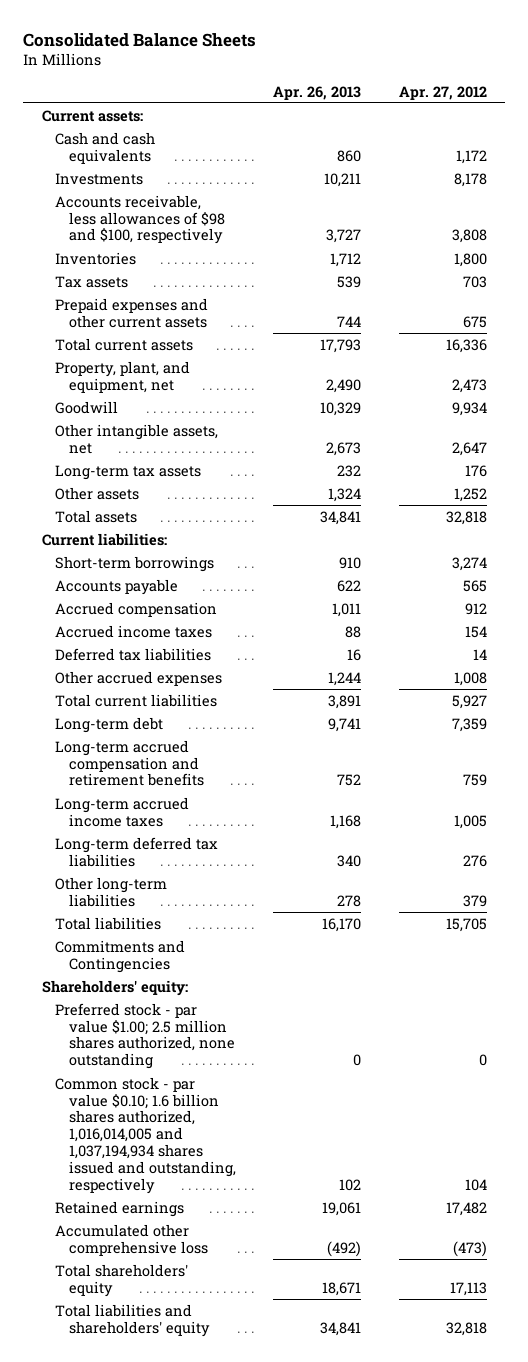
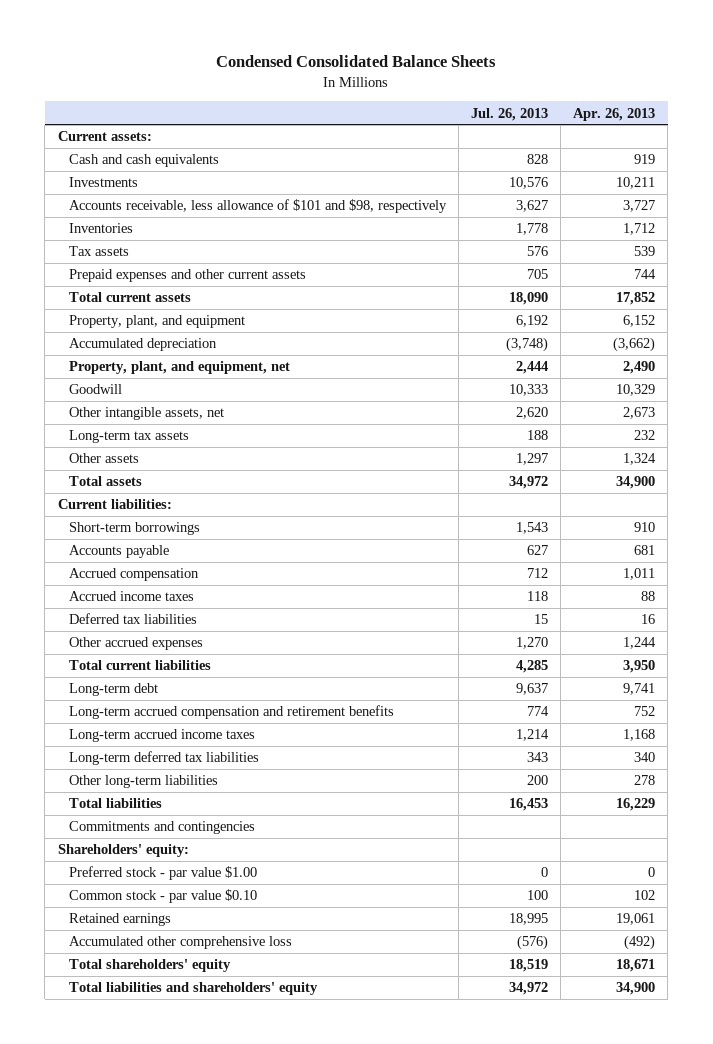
- Consolidated Balance Sheets
+ Condensed Consolidated Balance Sheets
- | Apr. 26, 2013 | Apr. 27, 2012
+ | Jul. 26, 2013 | Apr. 26, 2013
- Cash and cash equivalents | 860 | 1,172
+ Cash and cash equivalents | 828 | 919
- Accounts receivable, less allowances of $98 and $100, respectively | 3,727 | 3,808
+ Accounts receivable, less allowance of $101 and $98, respectively | 3,627 | 3,727
- Total current assets | 17,793 | 16,336
+ Total current assets | 18,090 | 17,852
+ Property, plant, and equipment | 6,192 | 6,152
+ Accumulated depreciation | (3,748) | (3,662)
- Total assets | 34,841 | 32,818
+ Total assets | 34,972 | 34,900
- Accounts payable | 622 | 565
+ Accounts payable | 627 | 681
- Total current liabilities | 3,891 | 5,927
+ Total current liabilities | 4,285 | 3,950
- Total liabilities | 16,170 | 15,705
- Commitments and Contingencies
+ Total liabilities | 16,453 | 16,229
+ Commitments and contingencies
- Preferred stock - par value $1.00; 2.5 million shares authorized, none outstanding | 0 | 0
- Common stock - par value $0.10; 1.6 billion shares authorized, 1,016,014,005 and 1,037,194,934 shares issued and outstanding, respectively | 102 | 104
+ Preferred stock - par value $1.00 | 0 | 0
+ Common stock - par value $0.10 | 100 | 102
- Total liabilities and shareholders' equity | 34,841 | 32,818
+ Total liabilities and shareholders' equity | 34,972 | 34,900

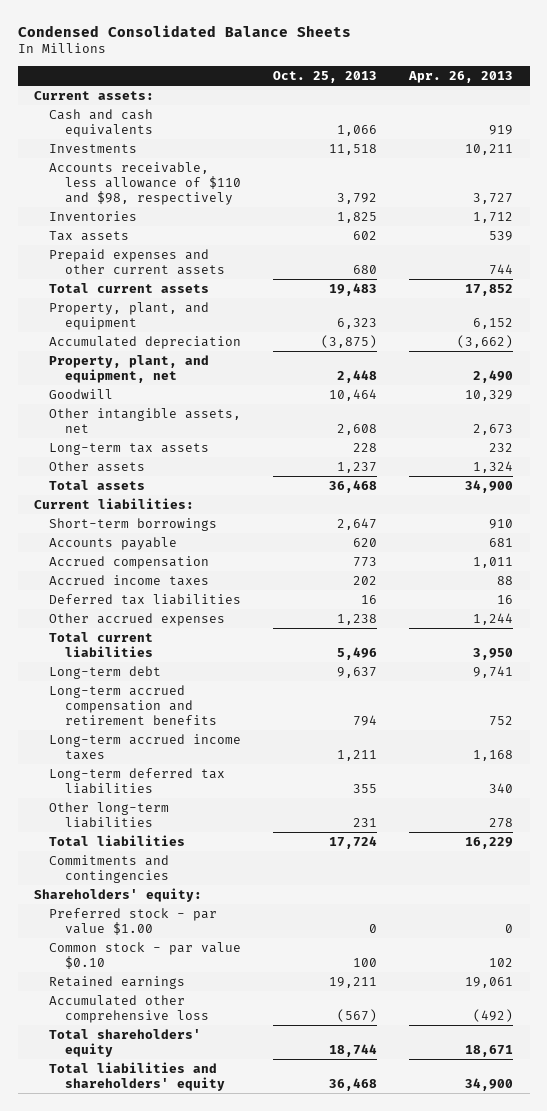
- | Jul. 26, 2013 | Apr. 26, 2013
+ | Oct. 25, 2013 | Apr. 26, 2013
- Accounts receivable, less allowance of $101 and $98, respectively | 3,627 | 3,727
+ Accounts receivable, less allowance of $110 and $98, respectively | 3,792 | 3,727

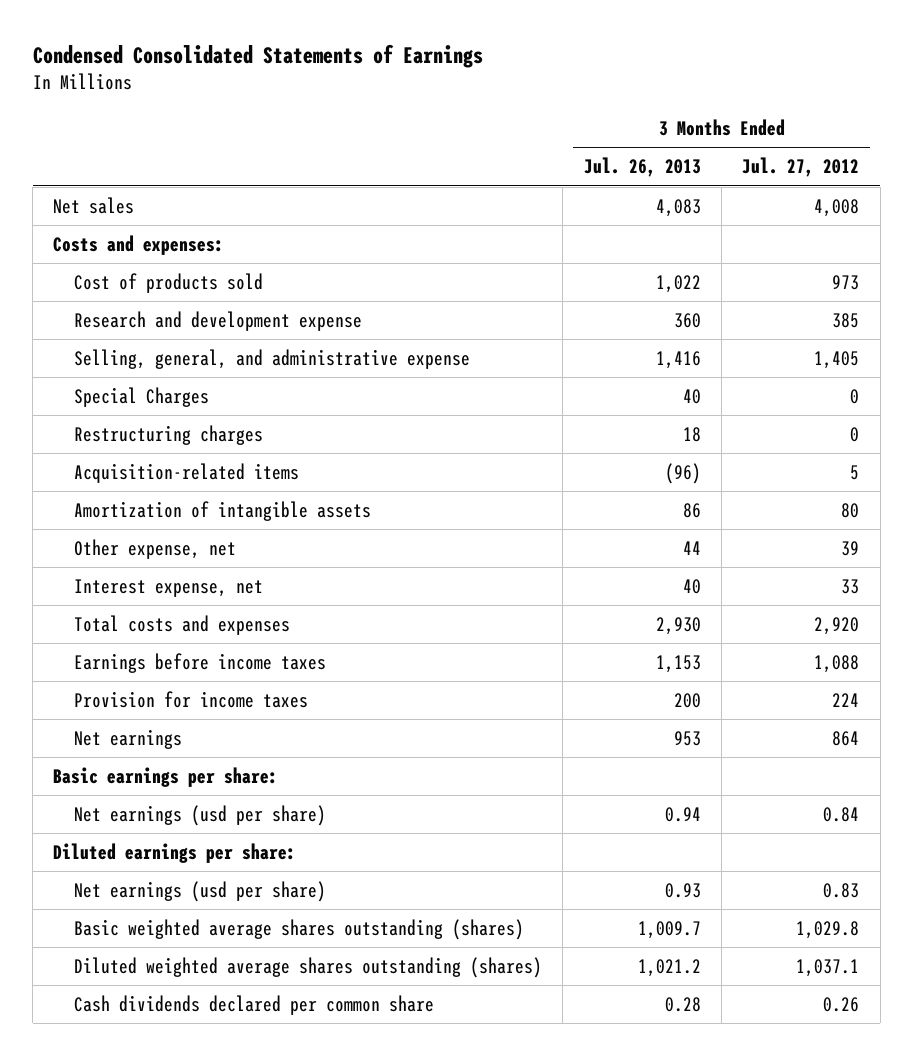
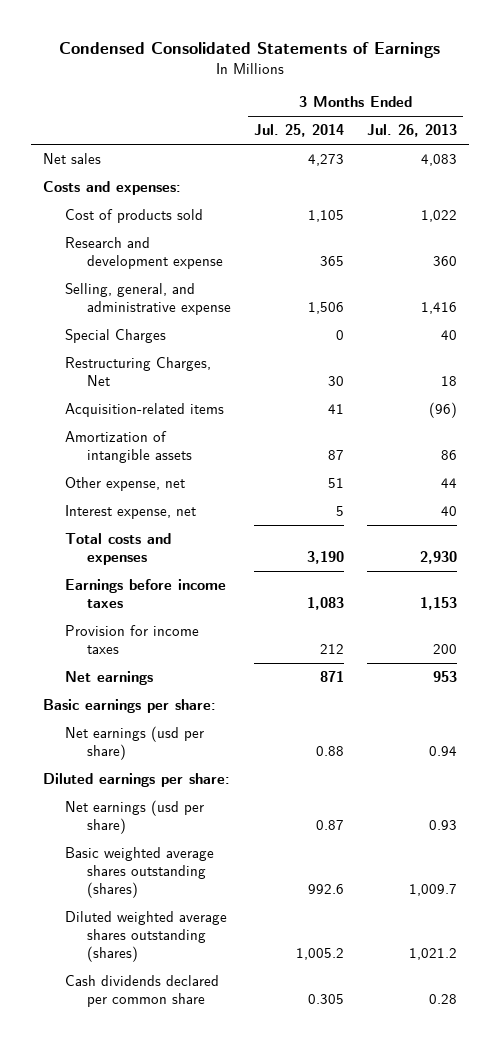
- | 3 Months Ended Jul. 26, 2013 | 3 Months Ended Jul. 27, 2012
+ | 3 Months Ended Jul. 25, 2014 | 3 Months Ended Jul. 26, 2013
- Restructuring charges | 18 | 0
+ Restructuring Charges, Net | 30 | 18

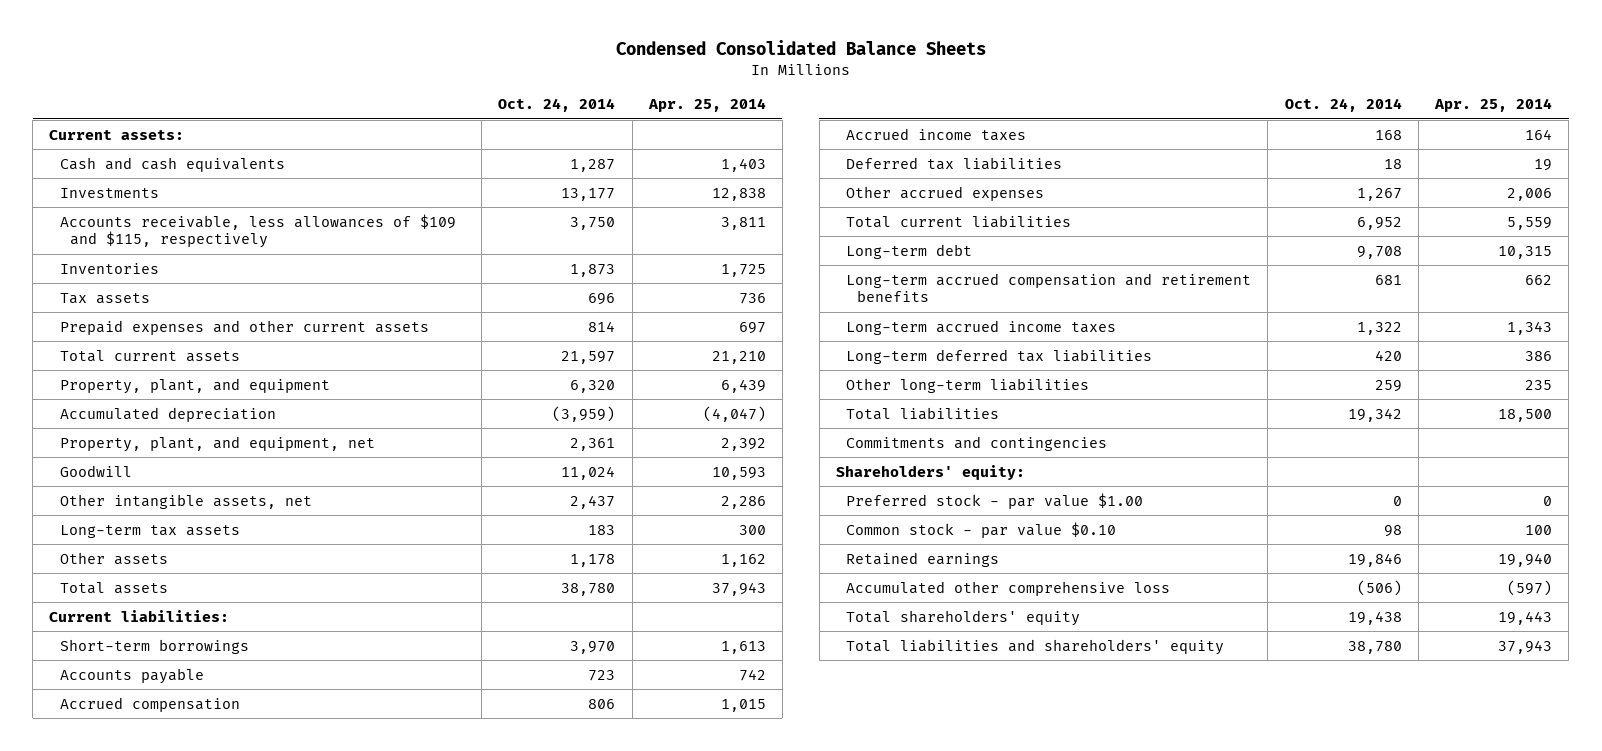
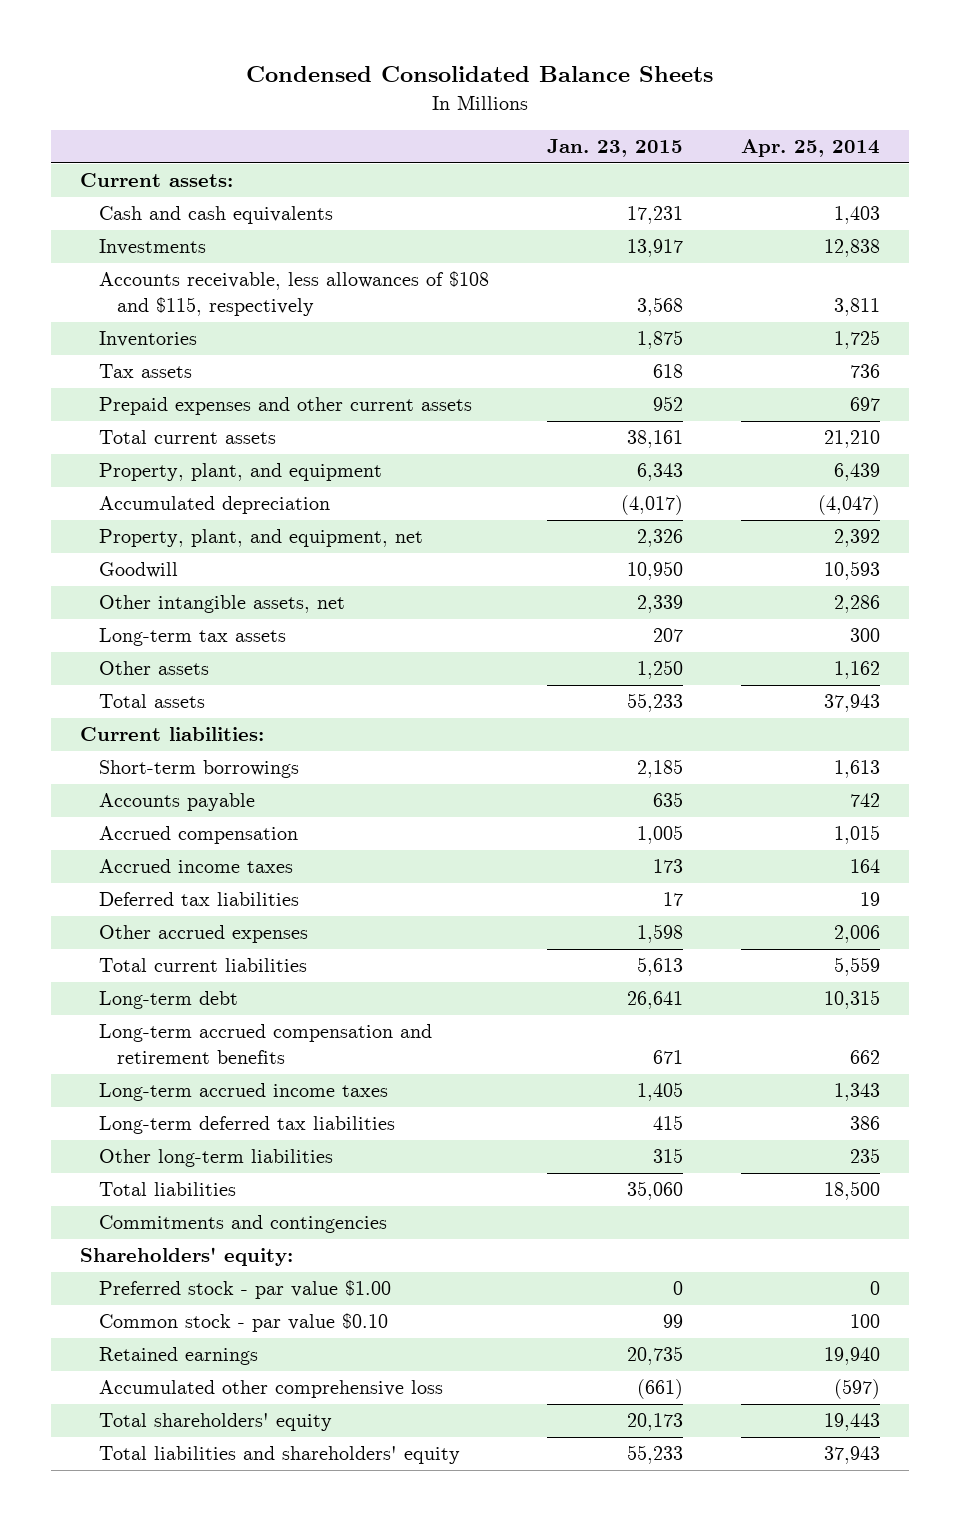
- | Oct. 24, 2014 | Apr. 25, 2014
+ | Jan. 23, 2015 | Apr. 25, 2014
- Accounts receivable, less allowances of $109 and $115, respectively | 3,750 | 3,811
+ Accounts receivable, less allowances of $108 and $115, respectively | 3,568 | 3,811

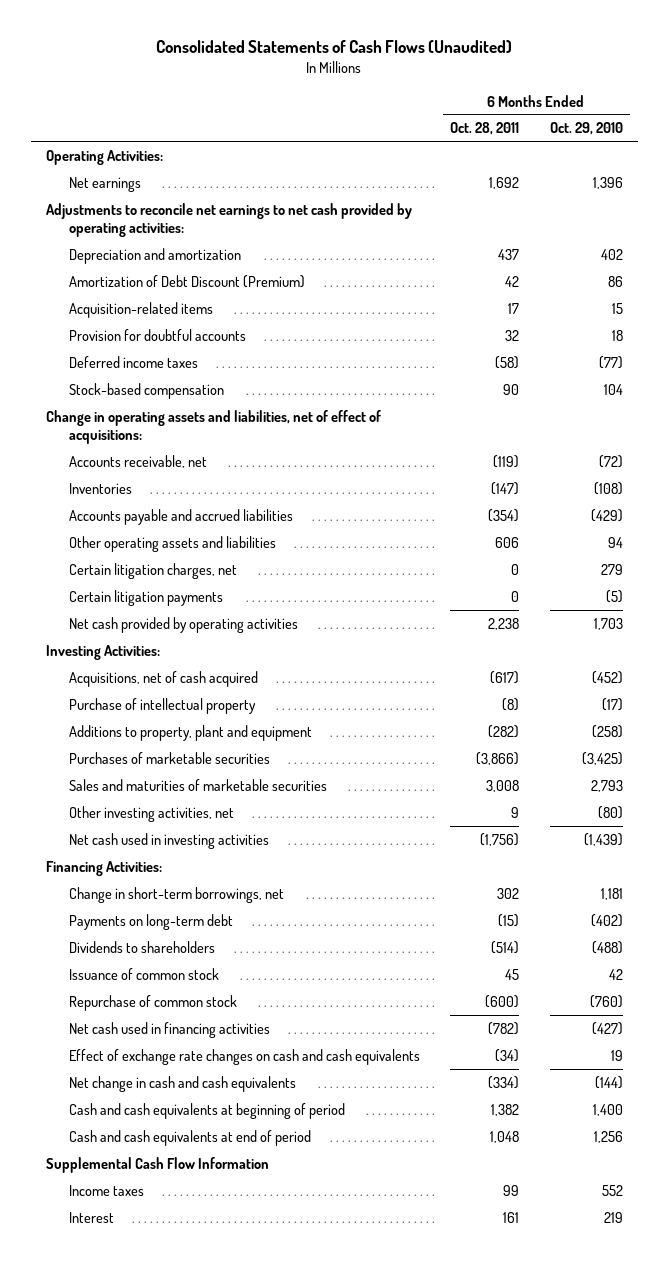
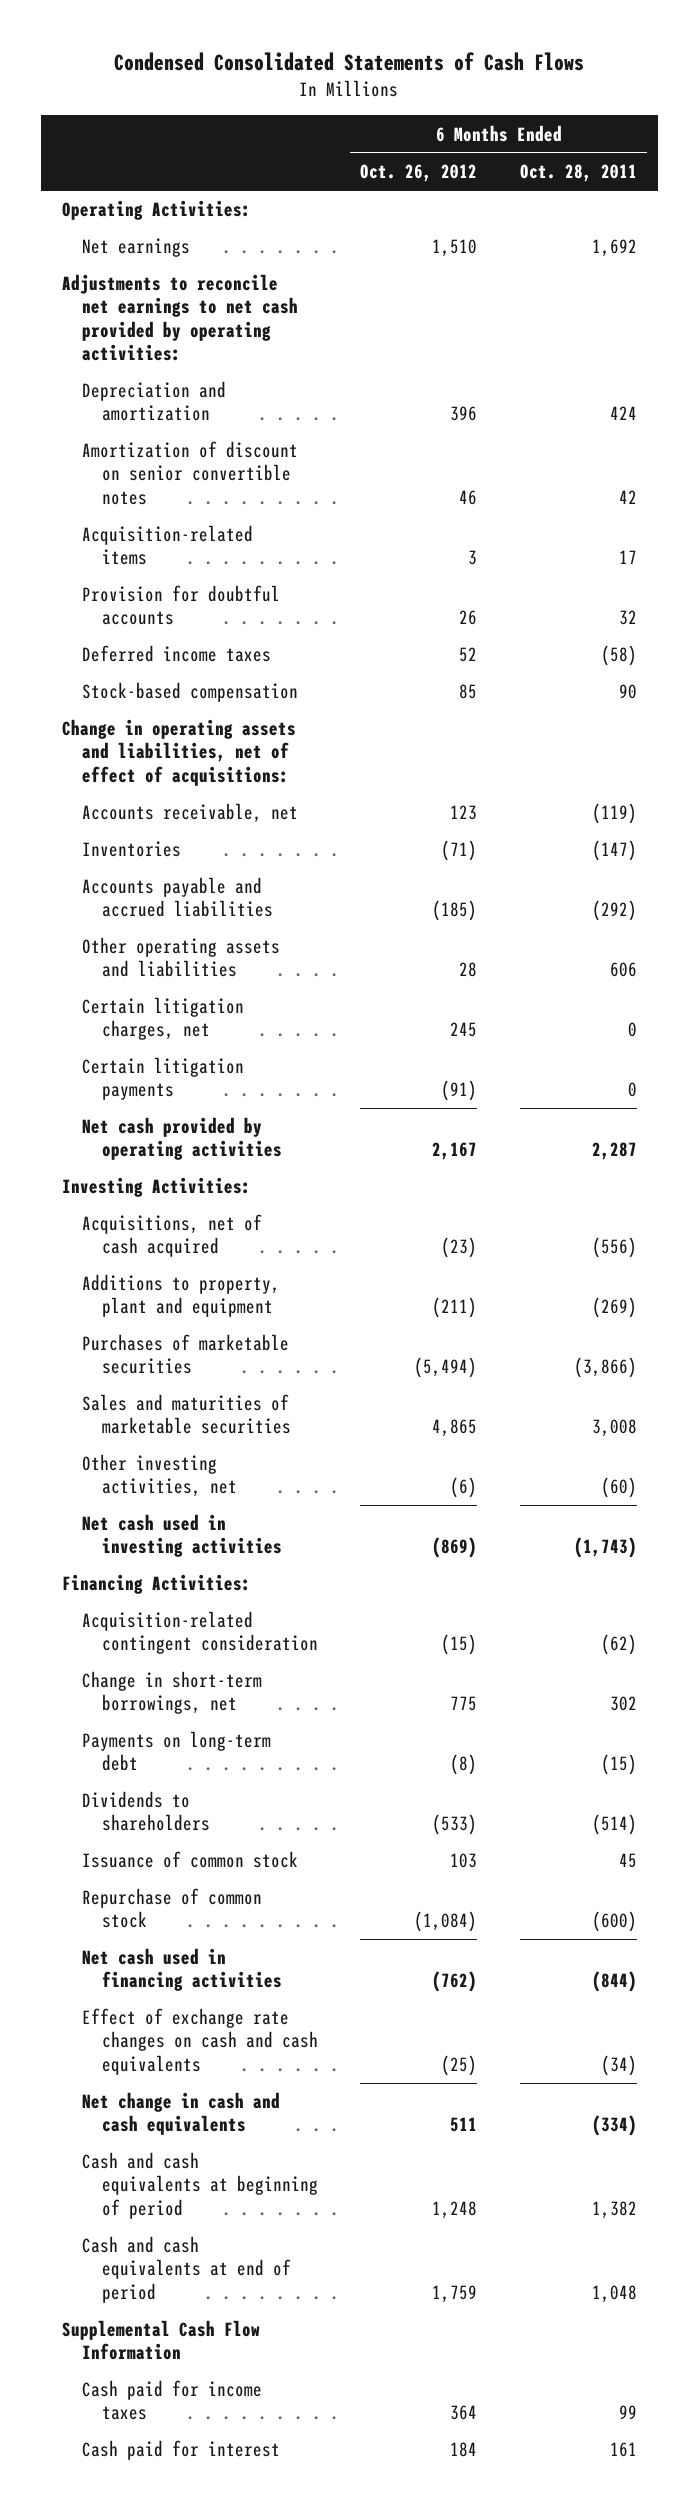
- Consolidated Statements of Cash Flows (Unaudited)
+ Condensed Consolidated Statements of Cash Flows
- | 6 Months Ended Oct. 28, 2011 | 6 Months Ended Oct. 29, 2010
+ | 6 Months Ended Oct. 26, 2012 | 6 Months Ended Oct. 28, 2011
- Depreciation and amortization | 437 | 402
- Amortization of Debt Discount (Premium) | 42 | 86
+ Depreciation and amortization | 396 | 424
+ Amortization of discount on senior convertible notes | 46 | 42
- Accounts payable and accrued liabilities | (354) | (429)
+ Accounts payable and accrued liabilities | (185) | (292)
- Net cash provided by operating activities | 2,238 | 1,703
+ Net cash provided by operating activities | 2,167 | 2,287
- Acquisitions, net of cash acquired | (617) | (452)
- Purchase of intellectual property | (8) | (17)
- Additions to property, plant and equipment | (282) | (258)
+ Acquisitions, net of cash acquired | (23) | (556)
+ Additions to property, plant and equipment | (211) | (269)
- Other investing activities, net | 9 | (80)
- Net cash used in investing activities | (1,756) | (1,439)
+ Other investing activities, net | (6) | (60)
+ Net cash used in investing activities | (869) | (1,743)
+ Acquisition-related contingent consideration | (15) | (62)
- Net cash used in financing activities | (782) | (427)
+ Net cash used in financing activities | (762) | (844)
- Income taxes | 99 | 552
- Interest | 161 | 219
+ Cash paid for income taxes | 364 | 99
+ Cash paid for interest | 184 | 161

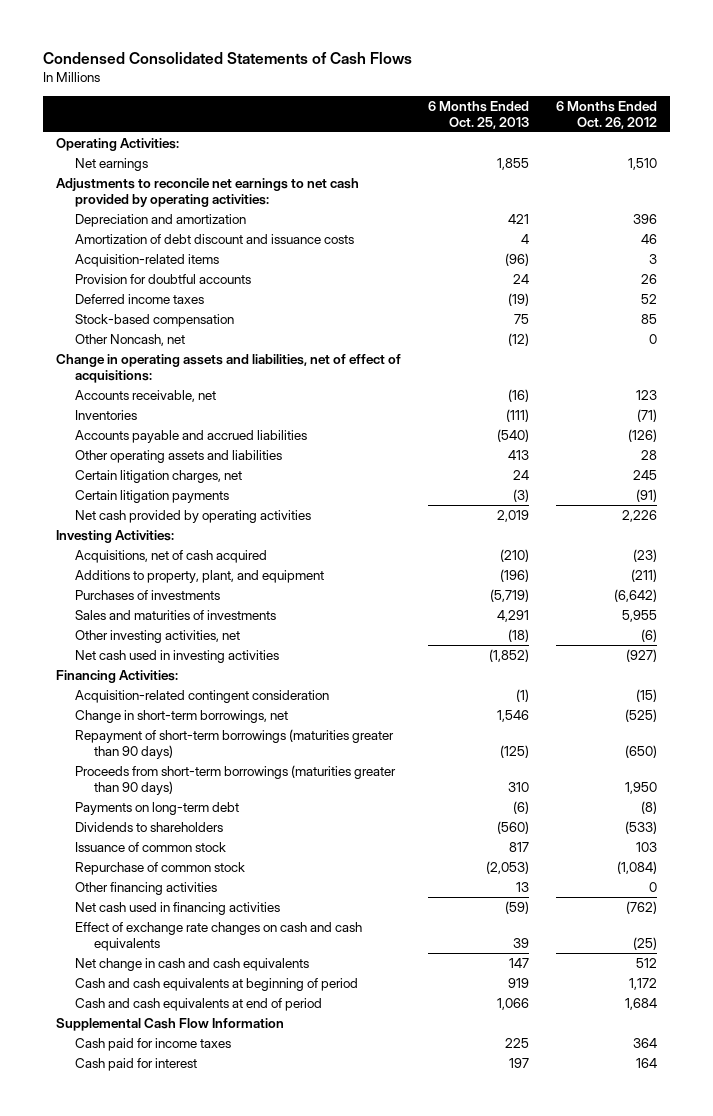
- | 6 Months Ended Oct. 26, 2012 | 6 Months Ended Oct. 28, 2011
+ | 6 Months Ended Oct. 25, 2013 | 6 Months Ended Oct. 26, 2012
- Amortization of discount on senior convertible notes | 46 | 42
+ Amortization of debt discount and issuance costs | 4 | 46
+ Other Noncash, net | (12) | 0
- Accounts payable and accrued liabilities | (185) | (292)
+ Accounts payable and accrued liabilities | (540) | (126)
- Net cash provided by operating activities | 2,167 | 2,287
+ Net cash provided by operating activities | 2,019 | 2,226
- Additions to property, plant and equipment | (211) | (269)
- Purchases of marketable securities | (5,494) | (3,866)
- Sales and maturities of marketable securities | 4,865 | 3,008
+ Additions to property, plant, and equipment | (196) | (211)
+ Purchases of investments | (5,719) | (6,642)
+ Sales and maturities of investments | 4,291 | 5,955
- Net cash used in investing activities | (869) | (1,743)
+ Net cash used in investing activities | (1,852) | (927)
- Change in short-term borrowings, net | 775 | 302
+ Change in short-term borrowings, net | 1,546 | (525)
+ Repayment of short-term borrowings (maturities greater than 90 days) | (125) | (650)
+ Proceeds from short-term borrowings (maturities greater than 90 days) | 310 | 1,950
+ Other financing activities | 13 | 0
- Net change in cash and cash equivalents | 511 | (334)
- Cash and cash equivalents at beginning of period | 1,248 | 1,382
- Cash and cash equivalents at end of period | 1,759 | 1,048
+ Net change in cash and cash equivalents | 147 | 512
+ Cash and cash equivalents at beginning of period | 919 | 1,172
+ Cash and cash equivalents at end of period | 1,066 | 1,684
- Cash paid for interest | 184 | 161
+ Cash paid for interest | 197 | 164

